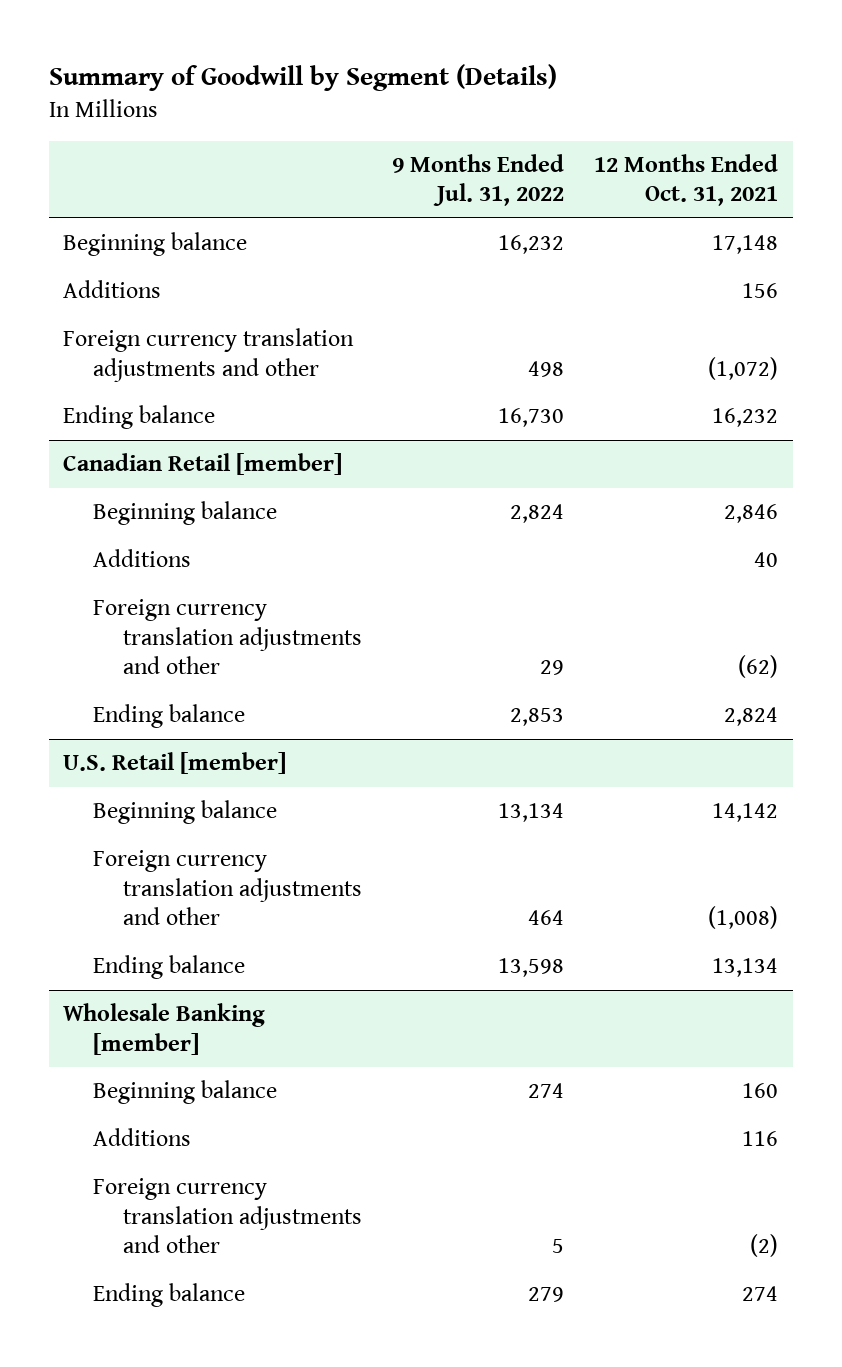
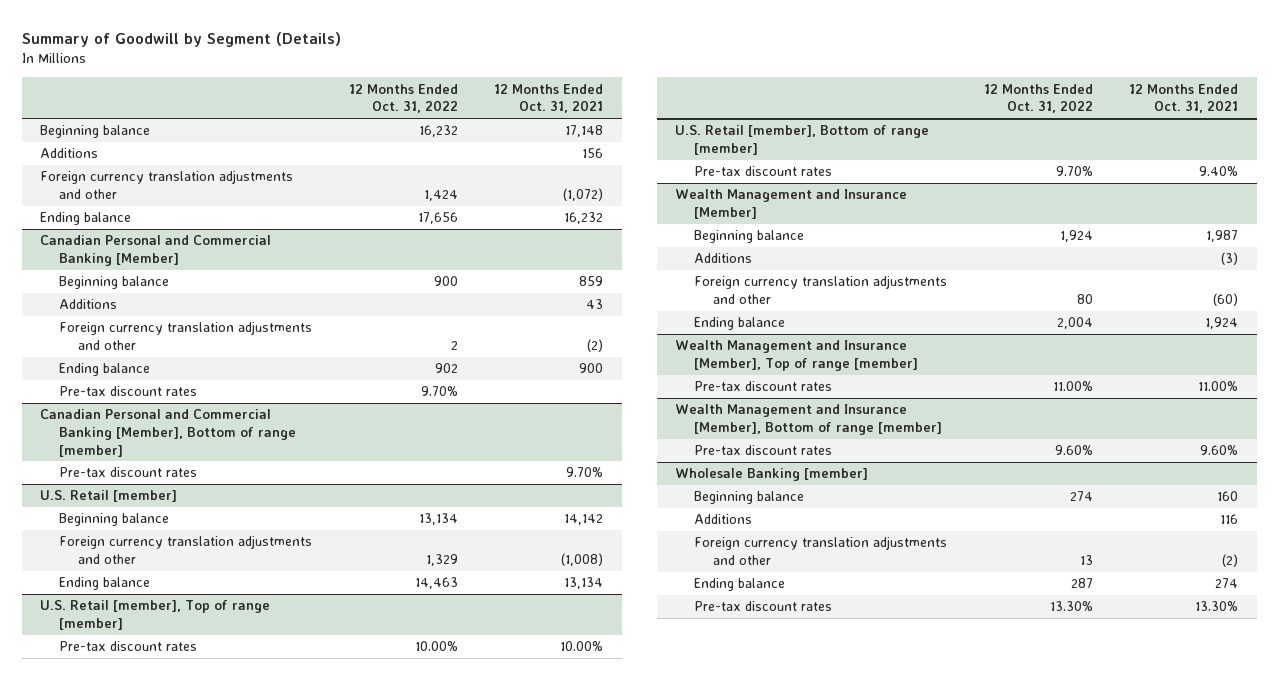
- | 9 Months Ended Jul. 31, 2022 | 12 Months Ended Oct. 31, 2021
+ | 12 Months Ended Oct. 31, 2022 | 12 Months Ended Oct. 31, 2021
- Canadian Retail [member]
- Beginning balance | 2,824 | 2,846
- Additions | | 40
- Foreign currency translation adjustments and other | 29 | (62)
- Ending balance | 2,853 | 2,824
+ Canadian Personal and Commercial Banking [Member]
+ Beginning balance | 900 | 859
+ Additions | | 43
+ Foreign currency translation adjustments and other | 2 | (2)
+ Ending balance | 902 | 900
+ Pre-tax discount rates | 9.70% |
+ Canadian Personal and Commercial Banking [Member], Bottom of range [member]
+ Pre-tax discount rates | | 9.70%
+ U.S. Retail [member], Top of range [member]
+ Pre-tax discount rates | 10.00% | 10.00%
+ U.S. Retail [member], Bottom of range [member]
+ Pre-tax discount rates | 9.70% | 9.40%
+ Wealth Management and Insurance [Member]
+ Beginning balance | 1,924 | 1,987
+ Additions | | (3)
+ Foreign currency translation adjustments and other | 80 | (60)
+ Ending balance | 2,004 | 1,924
+ Wealth Management and Insurance [Member], Top of range [member]
+ Pre-tax discount rates | 11.00% | 11.00%
+ Wealth Management and Insurance [Member], Bottom of range [member]
+ Pre-tax discount rates | 9.60% | 9.60%
@ Wholesale Banking [member]
+ Pre-tax discount rates | 13.30% | 13.30%

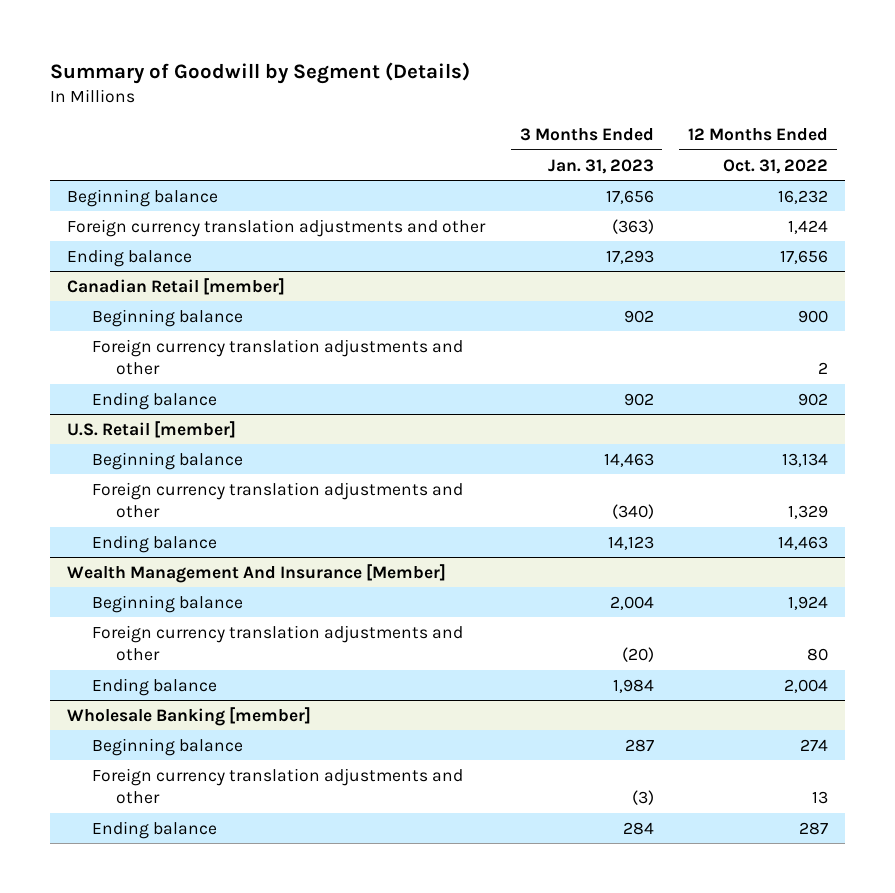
- | 12 Months Ended Oct. 31, 2022 | 12 Months Ended Oct. 31, 2021
+ | 3 Months Ended Jan. 31, 2023 | 12 Months Ended Oct. 31, 2022
- Additions | | 156
- Canadian Personal and Commercial Banking [Member]
+ Canadian Retail [member]
- Additions | | 43
- Pre-tax discount rates | 9.70% |
- Canadian Personal and Commercial Banking [Member], Bottom of range [member]
- Pre-tax discount rates | | 9.70%
- U.S. Retail [member], Top of range [member]
- Pre-tax discount rates | 10.00% | 10.00%
- U.S. Retail [member], Bottom of range [member]
- Pre-tax discount rates | 9.70% | 9.40%
- Wealth Management and Insurance [Member]
+ Wealth Management And Insurance [Member]
- Additions | | (3)
- Wealth Management and Insurance [Member], Top of range [member]
- Pre-tax discount rates | 11.00% | 11.00%
- Wealth Management and Insurance [Member], Bottom of range [member]
- Pre-tax discount rates | 9.60% | 9.60%
@ Wholesale Banking [member]
- Additions | | 116
- Pre-tax discount rates | 13.30% | 13.30%

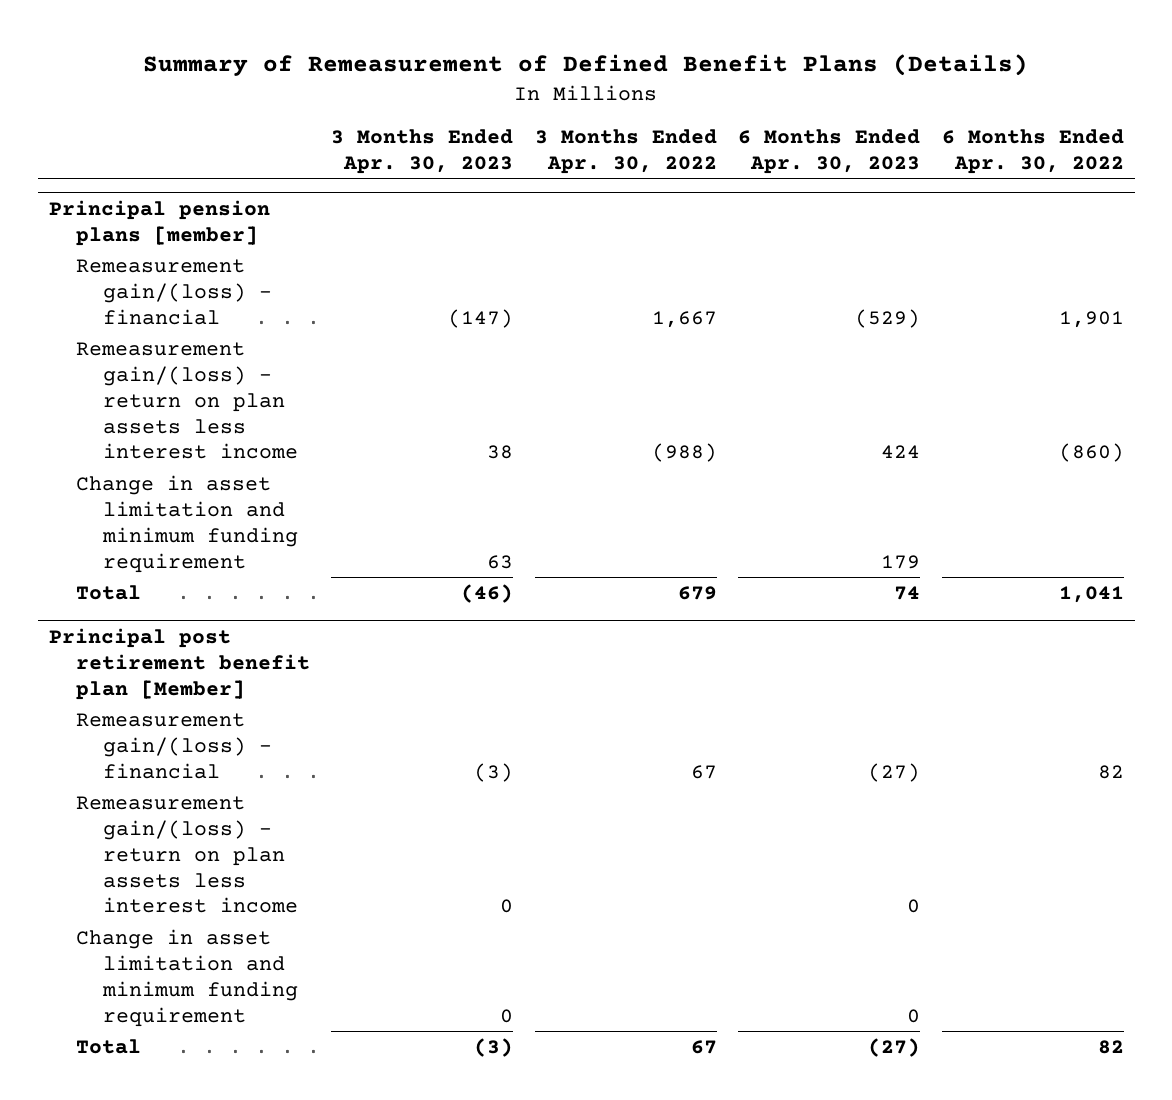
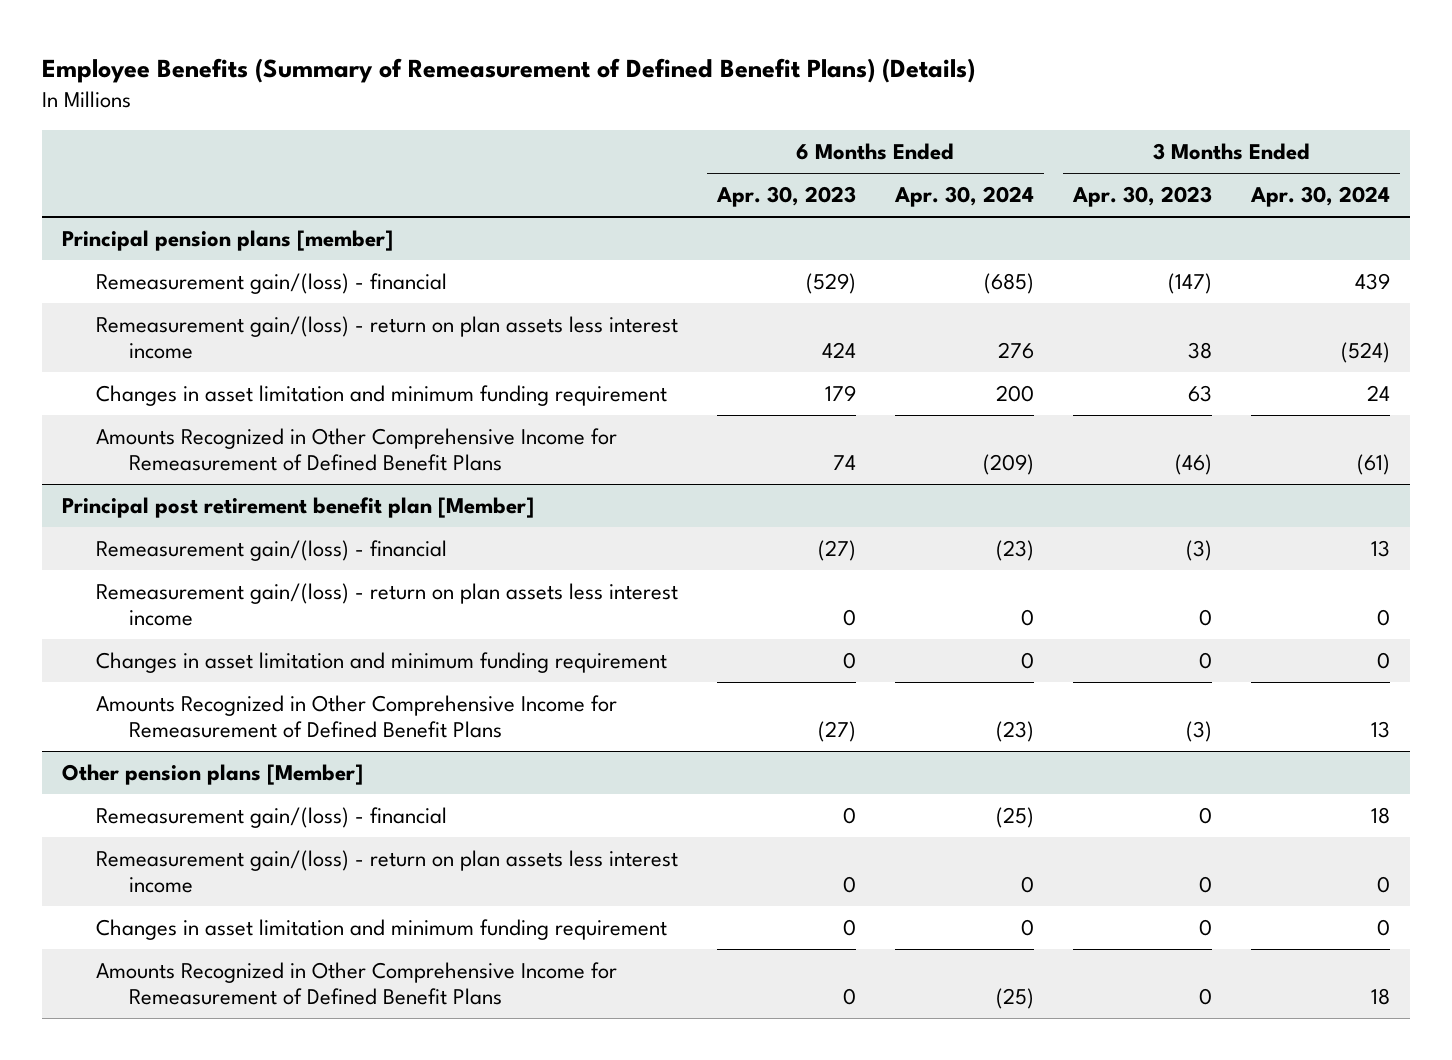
- Summary of Remeasurement of Defined Benefit Plans (Details)
+ Employee Benefits (Summary of Remeasurement of Defined Benefit Plans) (Details)
- | 3 Months Ended Apr. 30, 2023 | 3 Months Ended Apr. 30, 2022 | 6 Months Ended Apr. 30, 2023 | 6 Months Ended Apr. 30, 2022
+ | 6 Months Ended Apr. 30, 2023 | 6 Months Ended Apr. 30, 2024 | 3 Months Ended Apr. 30, 2023 | 3 Months Ended Apr. 30, 2024
@ Principal pension plans [member]
- Change in asset limitation and minimum funding requirement | 63 | | 179 |
- Total | (46) | 679 | 74 | 1,041
+ Changes in asset limitation and minimum funding requirement | 179 | 200 | 63 | 24
+ Amounts Recognized in Other Comprehensive Income for Remeasurement of Defined Benefit Plans | 74 | (209) | (46) | (61)
@ Principal post retirement benefit plan [Member]
- Change in asset limitation and minimum funding requirement | 0 | | 0 |
- Total | (3) | 67 | (27) | 82
+ Changes in asset limitation and minimum funding requirement | 0 | 0 | 0 | 0
+ Amounts Recognized in Other Comprehensive Income for Remeasurement of Defined Benefit Plans | (27) | (23) | (3) | 13
+ Other pension plans [Member]
+ Remeasurement gain/(loss) - financial | 0 | (25) | 0 | 18
+ Remeasurement gain/(loss) - return on plan assets less interest income | 0 | 0 | 0 | 0
+ Changes in asset limitation and minimum funding requirement | 0 | 0 | 0 | 0
+ Amounts Recognized in Other Comprehensive Income for Remeasurement of Defined Benefit Plans | 0 | (25) | 0 | 18

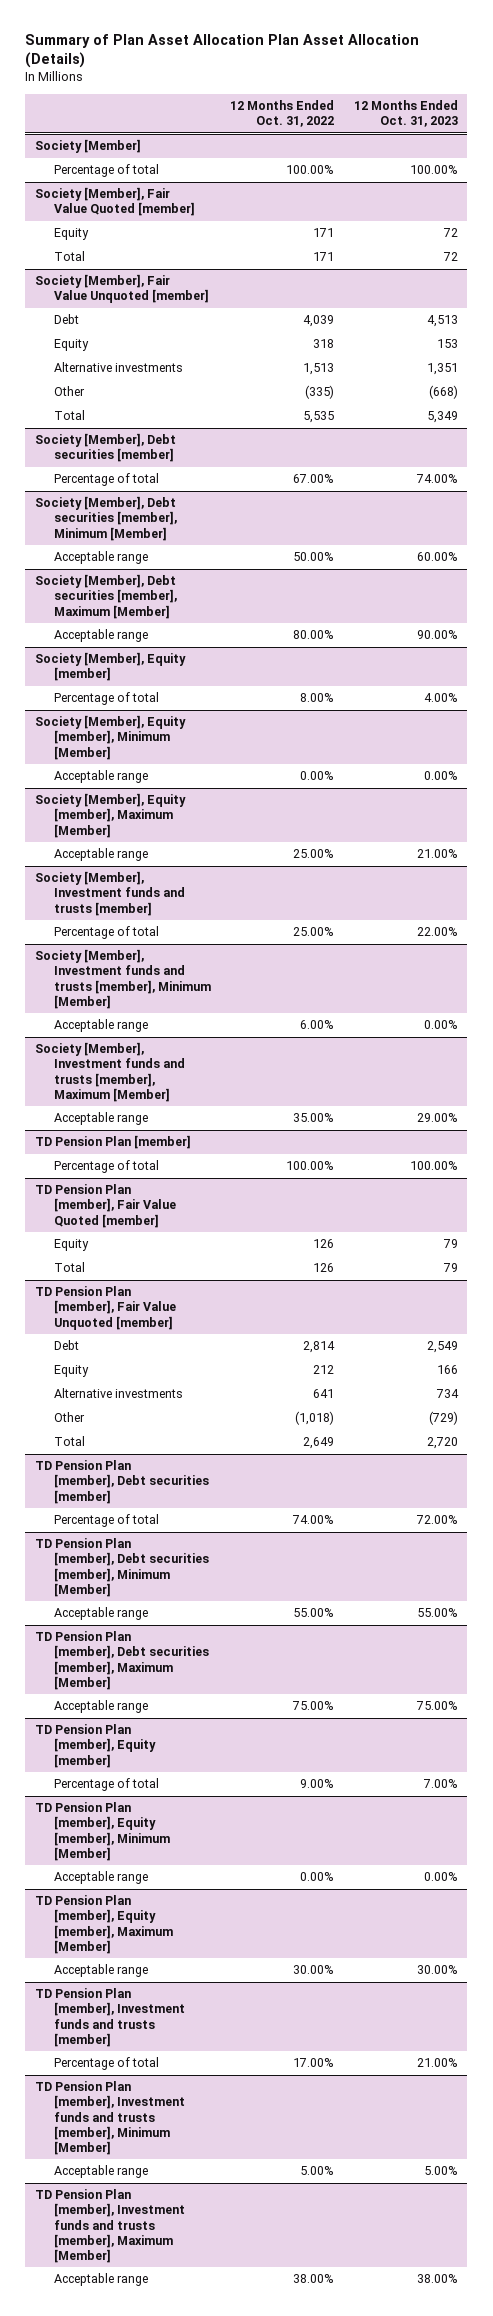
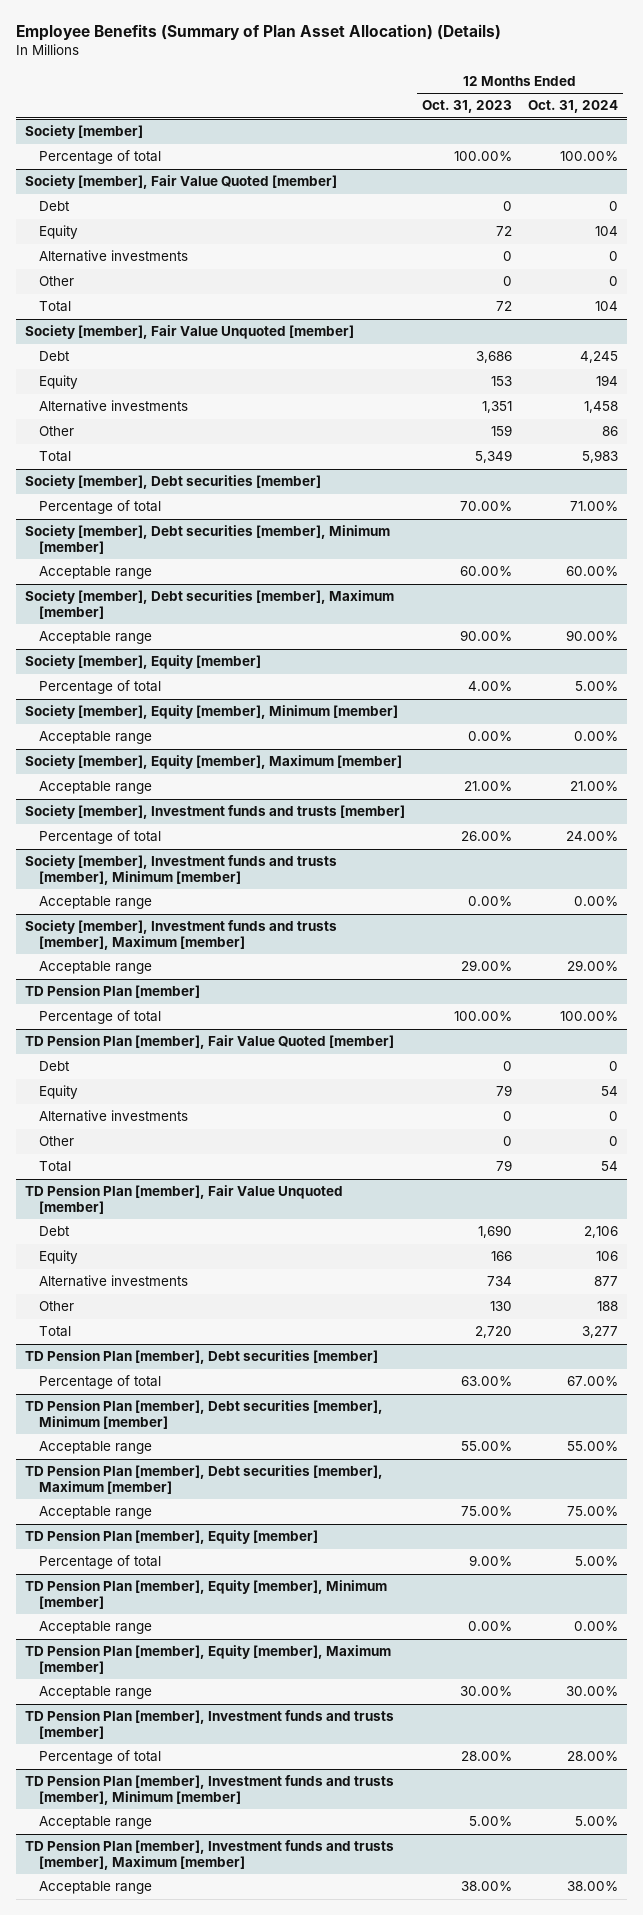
- Summary of Plan Asset Allocation Plan Asset Allocation (Details)
+ Employee Benefits (Summary of Plan Asset Allocation) (Details)
- | 12 Months Ended Oct. 31, 2022 | 12 Months Ended Oct. 31, 2023
+ | 12 Months Ended Oct. 31, 2023 | 12 Months Ended Oct. 31, 2024
- Society [Member]
+ Society [member]
- Society [Member], Fair Value Quoted [member]
+ Society [member], Fair Value Quoted [member]
+ Debt | 0 | 0
+ Alternative investments | 0 | 0
+ Other | 0 | 0
- Society [Member], Fair Value Unquoted [member]
- Debt | 4,039 | 4,513
+ Society [member], Fair Value Unquoted [member]
+ Debt | 3,686 | 4,245
- Other | (335) | (668)
+ Other | 159 | 86
- Society [Member], Debt securities [member]
- Percentage of total | 67.00% | 74.00%
- Society [Member], Debt securities [member], Minimum [Member]
+ Society [member], Debt securities [member]
+ Percentage of total | 70.00% | 71.00%
+ Society [member], Debt securities [member], Minimum [member]
- Society [Member], Debt securities [member], Maximum [Member]
+ Society [member], Debt securities [member], Maximum [member]
- Society [Member], Equity [member]
+ Society [member], Equity [member]
- Society [Member], Equity [member], Minimum [Member]
+ Society [member], Equity [member], Minimum [member]
- Society [Member], Equity [member], Maximum [Member]
+ Society [member], Equity [member], Maximum [member]
- Society [Member], Investment funds and trusts [member]
- Percentage of total | 25.00% | 22.00%
- Society [Member], Investment funds and trusts [member], Minimum [Member]
+ Society [member], Investment funds and trusts [member]
+ Percentage of total | 26.00% | 24.00%
+ Society [member], Investment funds and trusts [member], Minimum [member]
- Society [Member], Investment funds and trusts [member], Maximum [Member]
+ Society [member], Investment funds and trusts [member], Maximum [member]
@ TD Pension Plan [member], Fair Value Quoted [member]
+ Debt | 0 | 0
+ Alternative investments | 0 | 0
+ Other | 0 | 0
@ TD Pension Plan [member], Fair Value Unquoted [member]
- Debt | 2,814 | 2,549
+ Debt | 1,690 | 2,106
- Other | (1,018) | (729)
+ Other | 130 | 188
@ TD Pension Plan [member], Debt securities [member]
- Percentage of total | 74.00% | 72.00%
- TD Pension Plan [member], Debt securities [member], Minimum [Member]
@ TD Pension Plan [member], Debt securities [member]
+ Percentage of total | 63.00% | 67.00%
+ TD Pension Plan [member], Debt securities [member], Minimum [member]
- TD Pension Plan [member], Debt securities [member], Maximum [Member]
+ TD Pension Plan [member], Debt securities [member], Maximum [member]
@ TD Pension Plan [member], Equity [member]
- Percentage of total | 9.00% | 7.00%
- TD Pension Plan [member], Equity [member], Minimum [Member]
@ TD Pension Plan [member], Equity [member]
+ Percentage of total | 9.00% | 5.00%
+ TD Pension Plan [member], Equity [member], Minimum [member]
- TD Pension Plan [member], Equity [member], Maximum [Member]
+ TD Pension Plan [member], Equity [member], Maximum [member]
@ TD Pension Plan [member], Investment funds and trusts [member]
- Percentage of total | 17.00% | 21.00%
- TD Pension Plan [member], Investment funds and trusts [member], Minimum [Member]
@ TD Pension Plan [member], Investment funds and trusts [member]
+ Percentage of total | 28.00% | 28.00%
+ TD Pension Plan [member], Investment funds and trusts [member], Minimum [member]
- TD Pension Plan [member], Investment funds and trusts [member], Maximum [Member]
+ TD Pension Plan [member], Investment funds and trusts [member], Maximum [member]

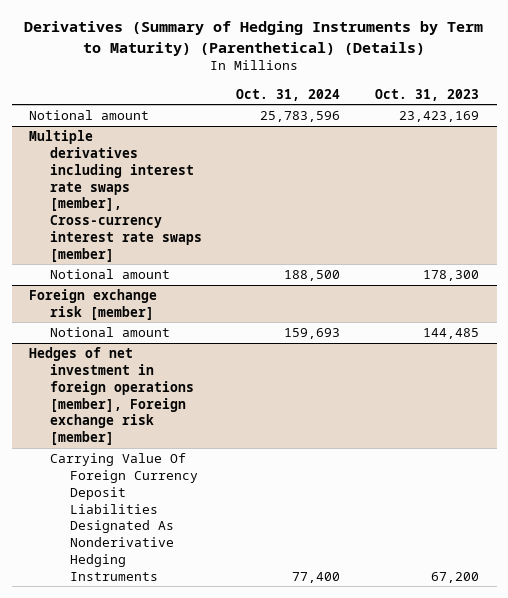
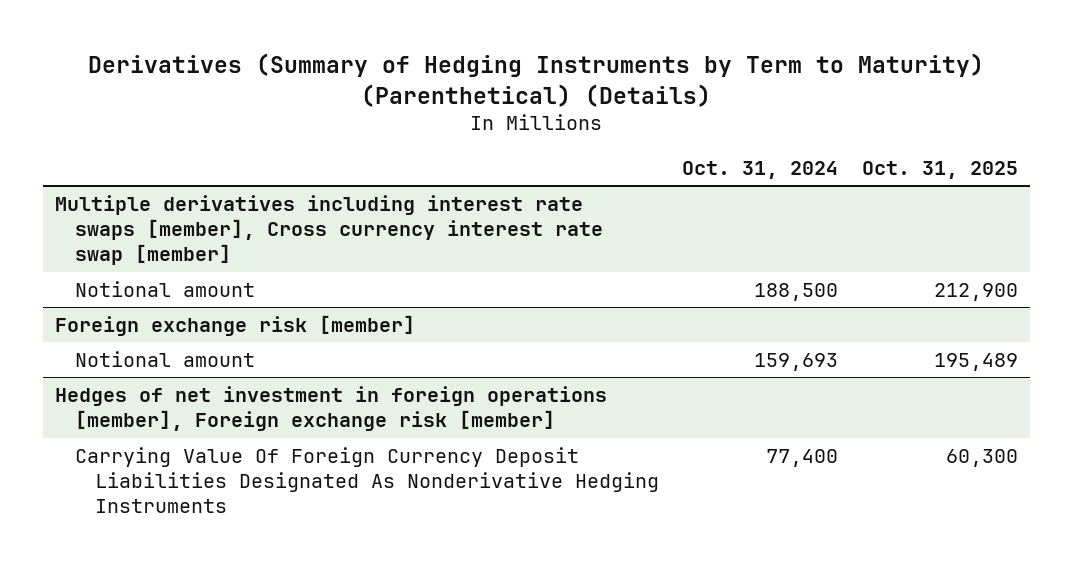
- | Oct. 31, 2024 | Oct. 31, 2023
+ | Oct. 31, 2024 | Oct. 31, 2025
- Notional amount | 25,783,596 | 23,423,169
- Multiple derivatives including interest rate swaps [member], Cross-currency interest rate swaps [member]
+ Multiple derivatives including interest rate swaps [member], Cross currency interest rate swap [member]

